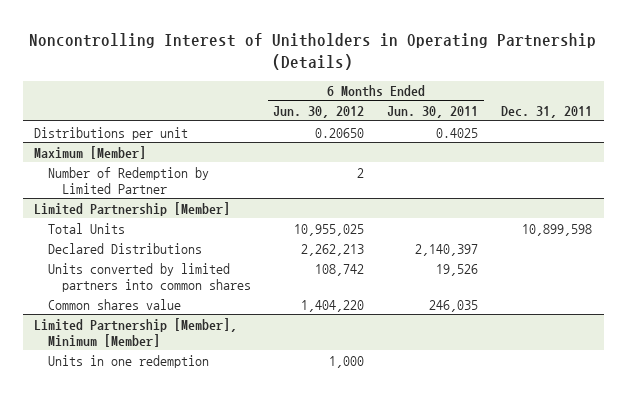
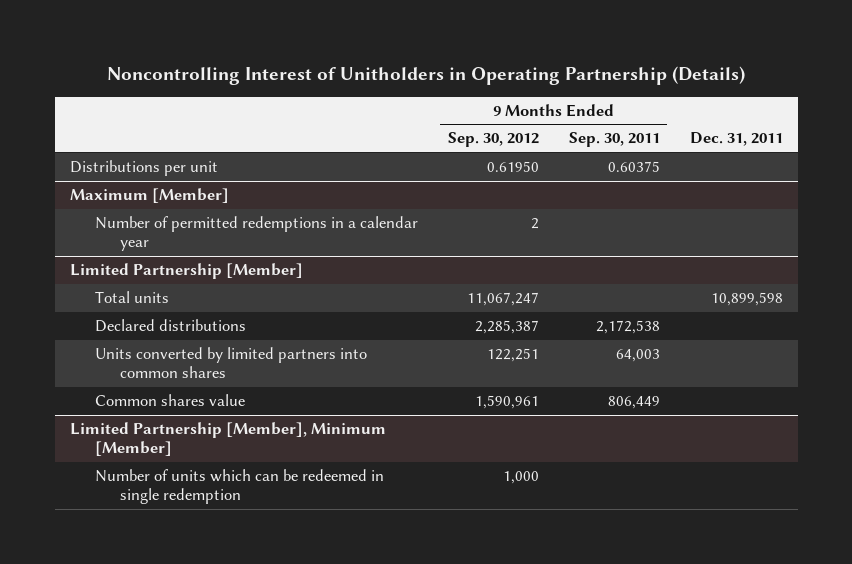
- | 6 Months Ended Jun. 30, 2012 | 6 Months Ended Jun. 30, 2011 | Dec. 31, 2011
+ | 9 Months Ended Sep. 30, 2012 | 9 Months Ended Sep. 30, 2011 | Dec. 31, 2011
@ Maximum [Member]
- Number of Redemption by Limited Partner | 2 | |
+ Number of permitted redemptions in a calendar year | 2 | |
@ Limited Partnership [Member]
- Total Units | 10,955,025 | | 10,899,598
- Declared Distributions | 2,262,213 | 2,140,397 |
+ Total units | 11,067,247 | | 10,899,598
+ Declared distributions | 2,285,387 | 2,172,538 |
@ Limited Partnership [Member], Minimum [Member]
- Units in one redemption | 1,000 | |
+ Number of units which can be redeemed in single redemption | 1,000 | |

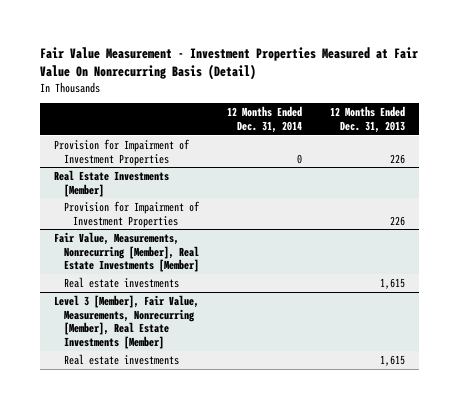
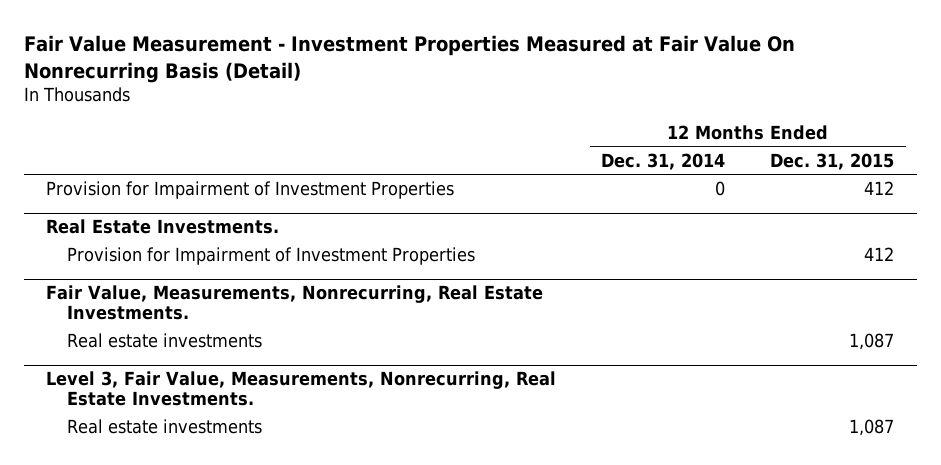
- | 12 Months Ended Dec. 31, 2014 | 12 Months Ended Dec. 31, 2013
+ | 12 Months Ended Dec. 31, 2014 | 12 Months Ended Dec. 31, 2015
- Real Estate Investments [Member]
+ Real Estate Investments.
- Fair Value, Measurements, Nonrecurring [Member], Real Estate Investments [Member]
+ Fair Value, Measurements, Nonrecurring, Real Estate Investments.
- Level 3 [Member], Fair Value, Measurements, Nonrecurring [Member], Real Estate Investments [Member]
+ Level 3, Fair Value, Measurements, Nonrecurring, Real Estate Investments.

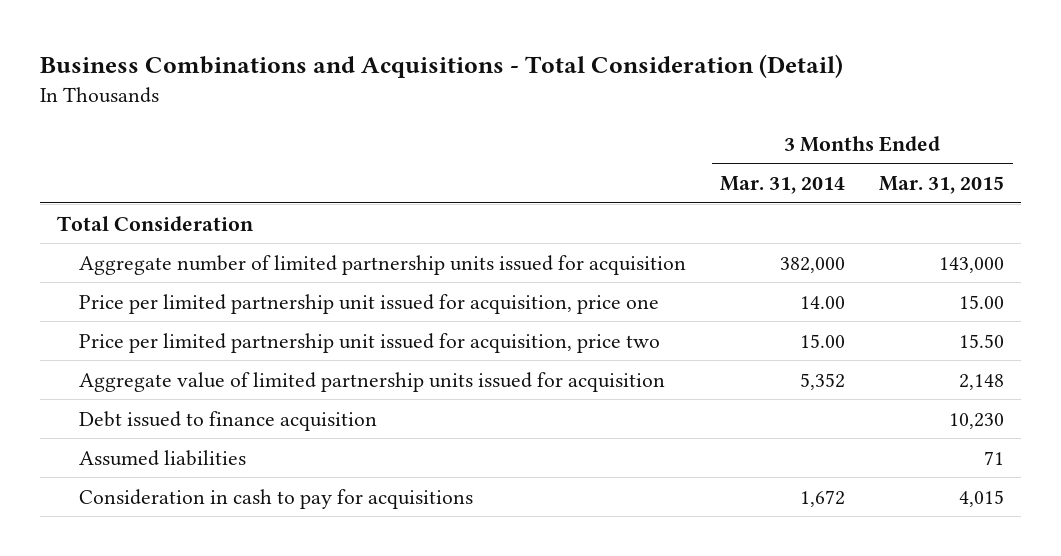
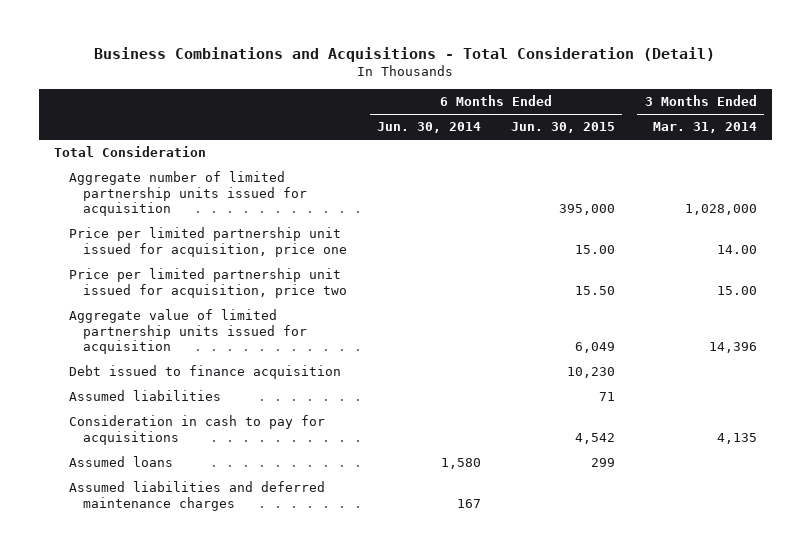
- | 3 Months Ended Mar. 31, 2014 | 3 Months Ended Mar. 31, 2015
+ | 6 Months Ended Jun. 30, 2014 | 6 Months Ended Jun. 30, 2015 | 3 Months Ended Mar. 31, 2014
- Aggregate number of limited partnership units issued for acquisition | 382,000 | 143,000
+ Aggregate number of limited partnership units issued for acquisition | | 395,000 | 1,028,000
- Aggregate value of limited partnership units issued for acquisition | 5,352 | 2,148
+ Aggregate value of limited partnership units issued for acquisition | | 6,049 | 14,396
- Consideration in cash to pay for acquisitions | 1,672 | 4,015
+ Consideration in cash to pay for acquisitions | | 4,542 | 4,135
+ Assumed loans | 1,580 | 299 |
+ Assumed liabilities and deferred maintenance charges | 167 | |

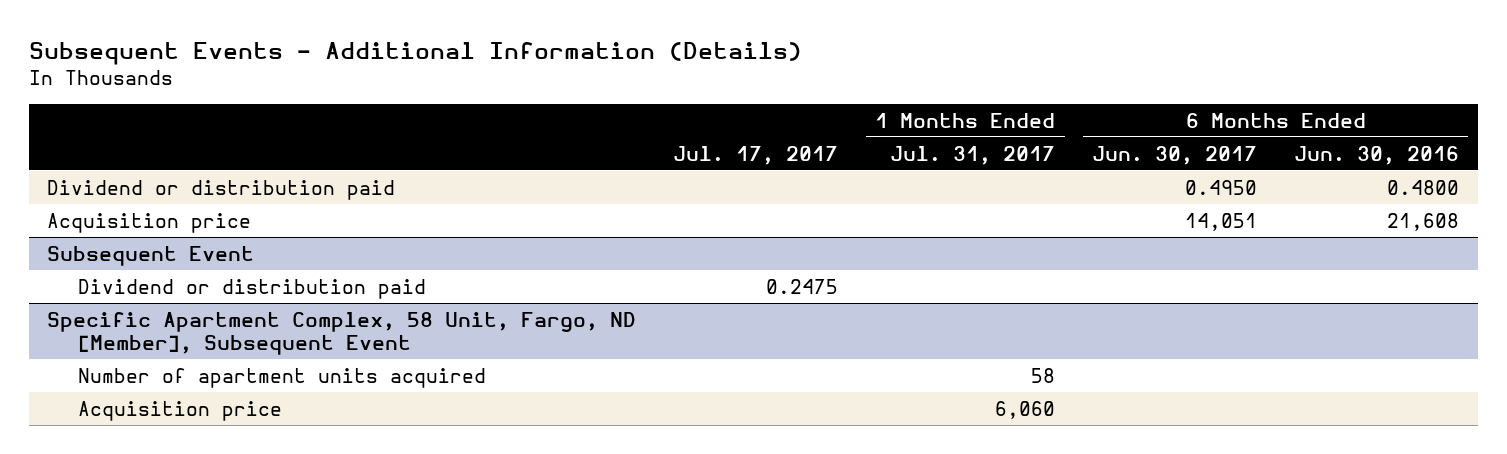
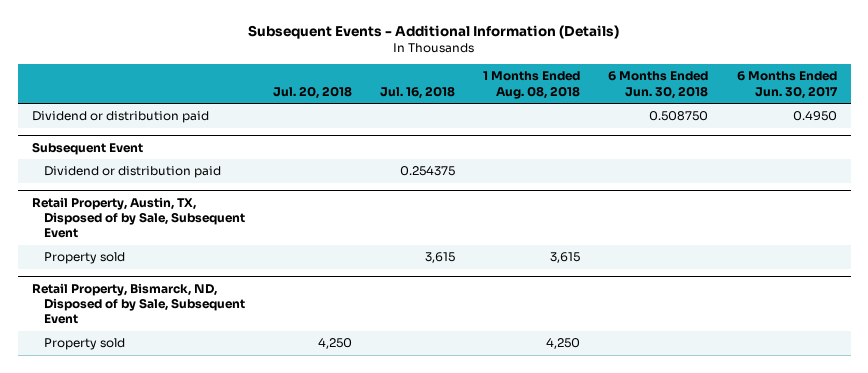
- | Jul. 17, 2017 | 1 Months Ended Jul. 31, 2017 | 6 Months Ended Jun. 30, 2017 | 6 Months Ended Jun. 30, 2016
+ | Jul. 20, 2018 | Jul. 16, 2018 | 1 Months Ended Aug. 08, 2018 | 6 Months Ended Jun. 30, 2018 | 6 Months Ended Jun. 30, 2017
- Acquisition price | | | 14,051 | 21,608
- Specific Apartment Complex, 58 Unit, Fargo, ND [Member], Subsequent Event
- Number of apartment units acquired | | 58 | |
- Acquisition price | | 6,060 | |
+ Retail Property, Austin, TX, Disposed of by Sale, Subsequent Event
+ Property sold | | 3,615 | 3,615 | |
+ Retail Property, Bismarck, ND, Disposed of by Sale, Subsequent Event
+ Property sold | 4,250 | | 4,250 | |

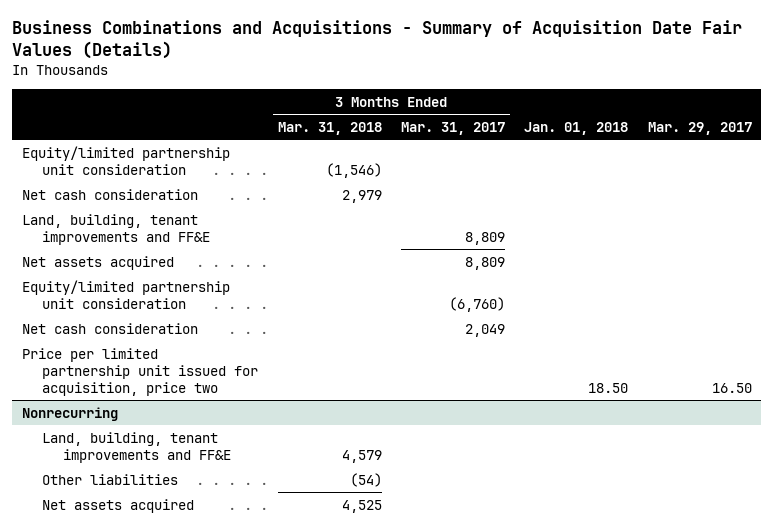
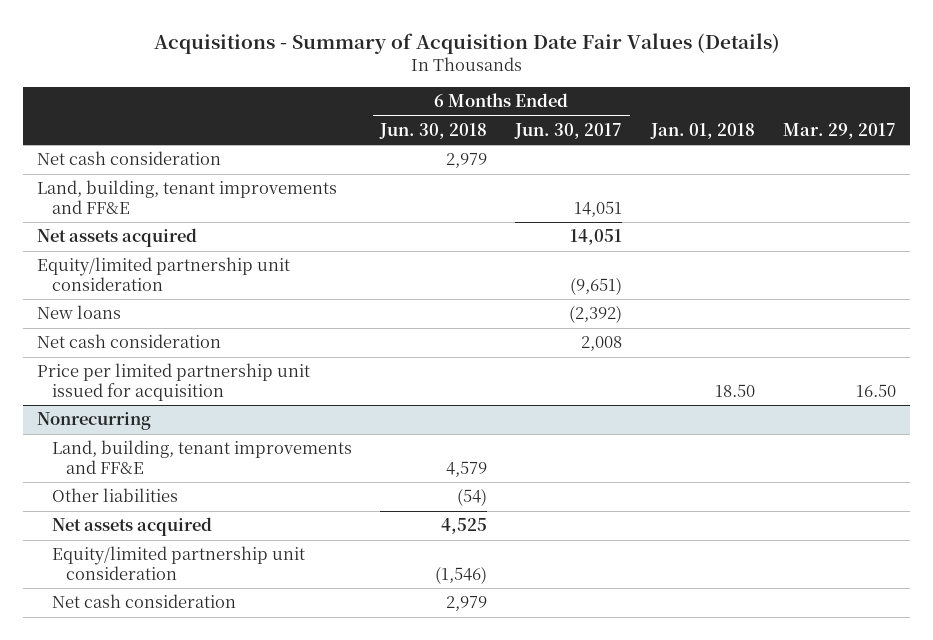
- Business Combinations and Acquisitions - Summary of Acquisition Date Fair Values (Details)
+ Acquisitions - Summary of Acquisition Date Fair Values (Details)
- | 3 Months Ended Mar. 31, 2018 | 3 Months Ended Mar. 31, 2017 | Jan. 01, 2018 | Mar. 29, 2017
+ | 6 Months Ended Jun. 30, 2018 | 6 Months Ended Jun. 30, 2017 | Jan. 01, 2018 | Mar. 29, 2017
- Equity/limited partnership unit consideration | (1,546) | | |
+ New loans | | (2,392) | |
- Price per limited partnership unit issued for acquisition, price two | | | 18.50 | 16.50
+ Price per limited partnership unit issued for acquisition | | | 18.50 | 16.50
@ Nonrecurring
+ Equity/limited partnership unit consideration | (1,546) | | |
+ Net cash consideration | 2,979 | | |

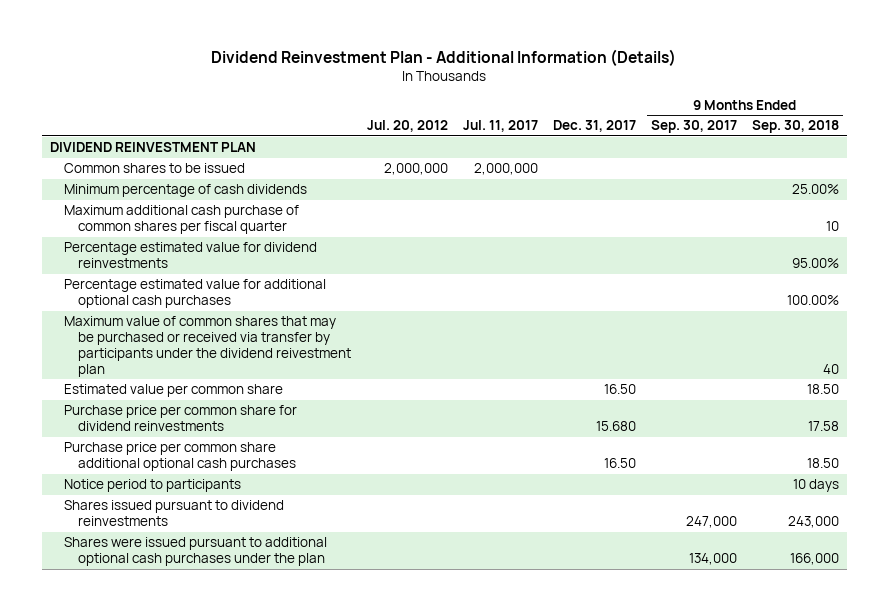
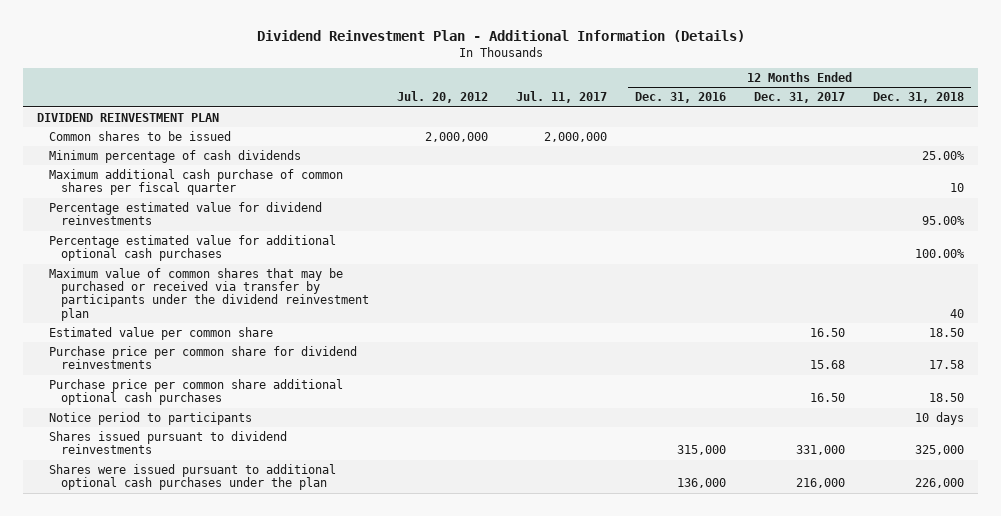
- | Jul. 20, 2012 | Jul. 11, 2017 | Dec. 31, 2017 | 9 Months Ended Sep. 30, 2017 | 9 Months Ended Sep. 30, 2018
+ | Jul. 20, 2012 | Jul. 11, 2017 | 12 Months Ended Dec. 31, 2016 | 12 Months Ended Dec. 31, 2017 | 12 Months Ended Dec. 31, 2018
- Maximum value of common shares that may be purchased or received via transfer by participants under the dividend reivestment plan | | | | | 40
+ Maximum value of common shares that may be purchased or received via transfer by participants under the dividend reinvestment plan | | | | | 40

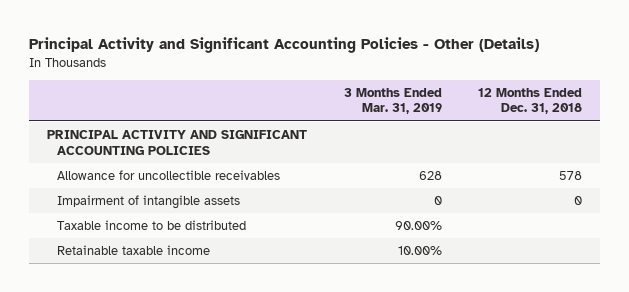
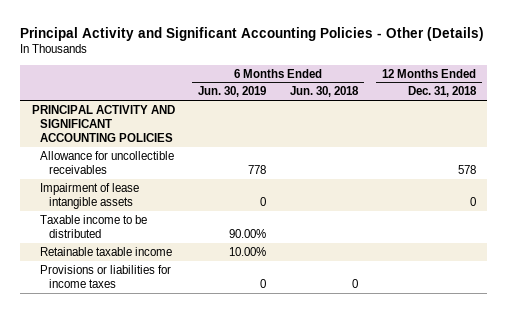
- | 3 Months Ended Mar. 31, 2019 | 12 Months Ended Dec. 31, 2018
+ | 6 Months Ended Jun. 30, 2019 | 6 Months Ended Jun. 30, 2018 | 12 Months Ended Dec. 31, 2018
- Impairment of intangible assets | 0 | 0
+ Impairment of lease intangible assets | 0 | | 0
+ Provisions or liabilities for income taxes | 0 | 0 |

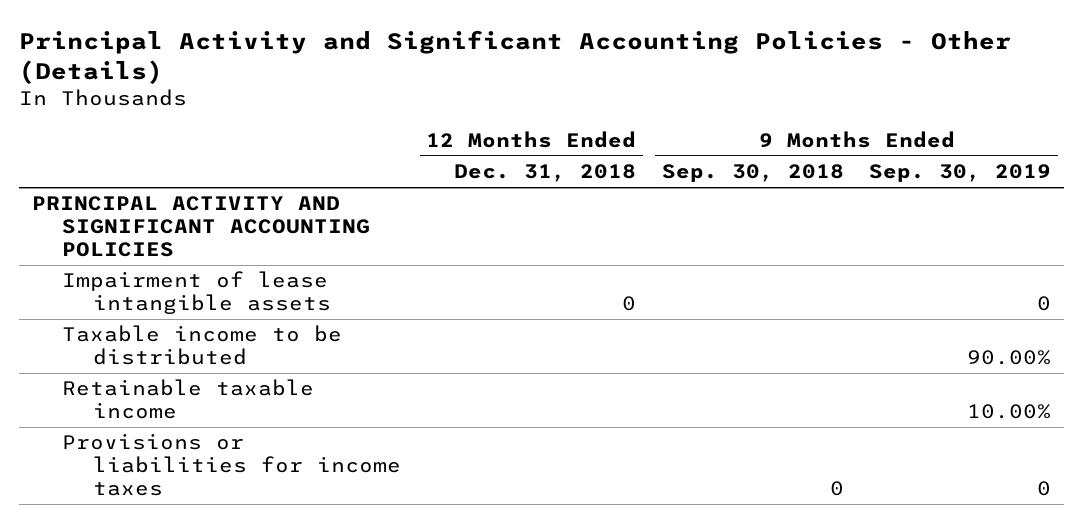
- | 6 Months Ended Jun. 30, 2019 | 6 Months Ended Jun. 30, 2018 | 12 Months Ended Dec. 31, 2018
+ | 12 Months Ended Dec. 31, 2018 | 9 Months Ended Sep. 30, 2018 | 9 Months Ended Sep. 30, 2019
- Allowance for uncollectible receivables | 778 | | 578

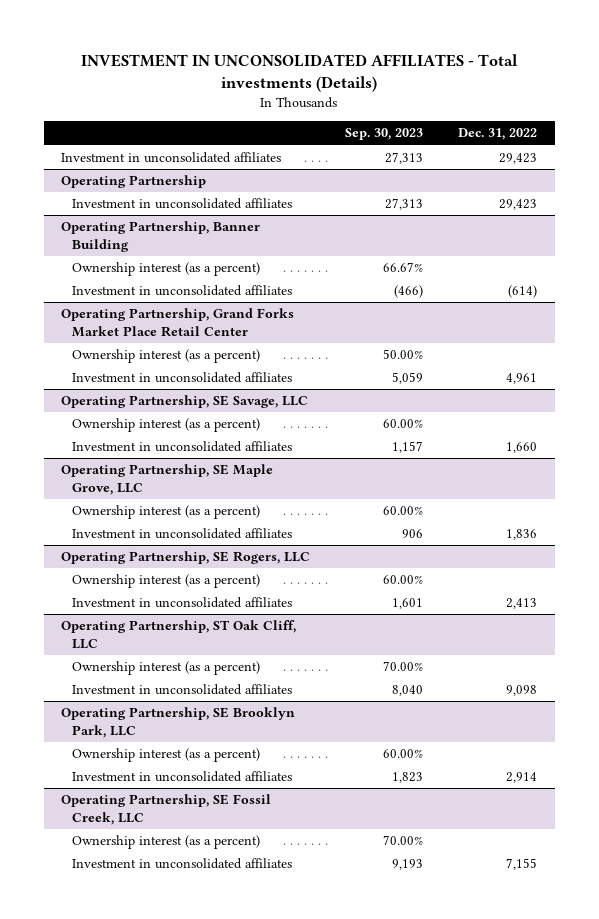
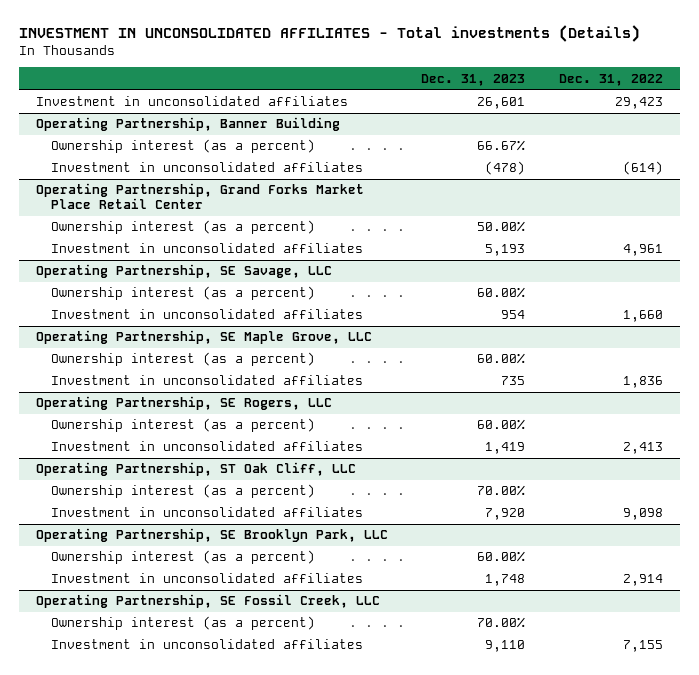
- | Sep. 30, 2023 | Dec. 31, 2022
+ | Dec. 31, 2023 | Dec. 31, 2022
- Operating Partnership
- Investment in unconsolidated affiliates | 27,313 | 29,423

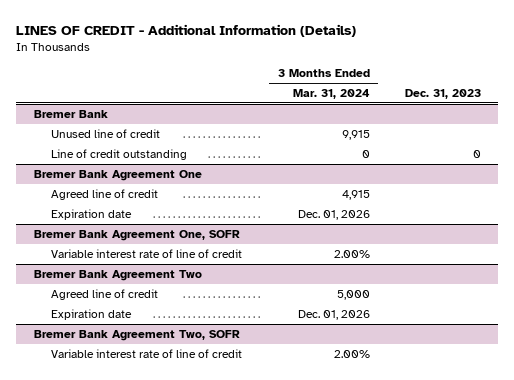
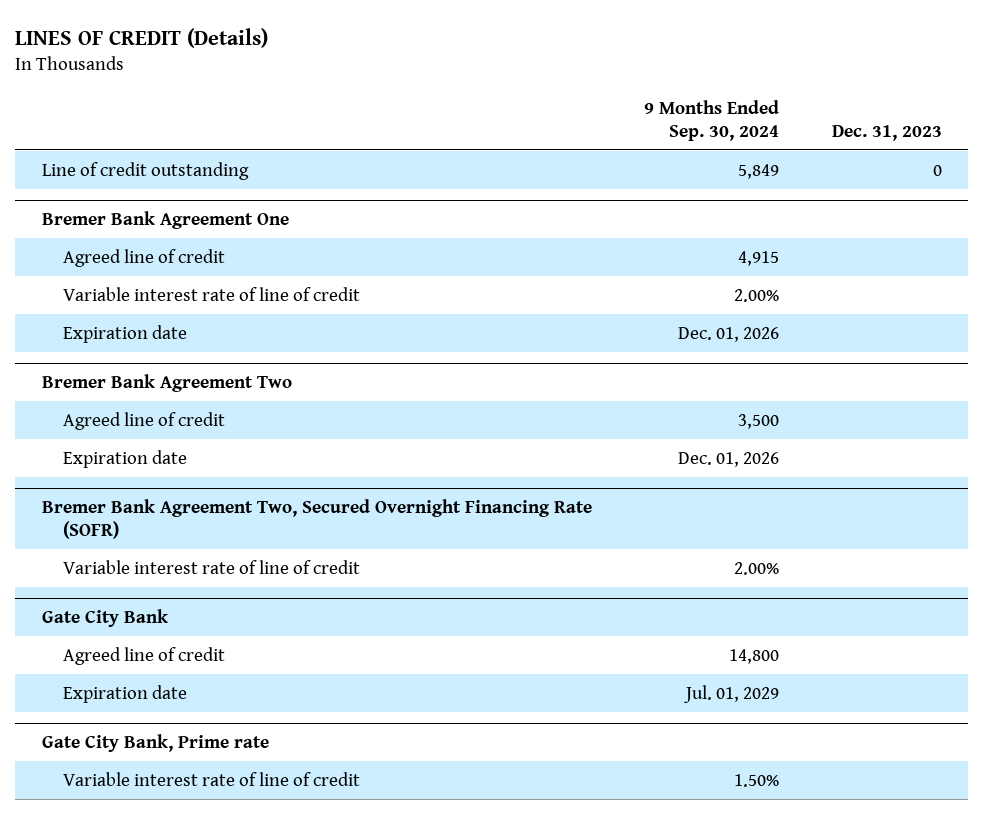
- LINES OF CREDIT - Additional Information (Details)
+ LINES OF CREDIT (Details)
- | 3 Months Ended Mar. 31, 2024 | Dec. 31, 2023
+ | 9 Months Ended Sep. 30, 2024 | Dec. 31, 2023
- Bremer Bank
- Unused line of credit | 9,915 |
- Line of credit outstanding | 0 | 0
+ Line of credit outstanding | 5,849 | 0
@ Bremer Bank Agreement One
+ Variable interest rate of line of credit | 2.00% |
- Bremer Bank Agreement One, SOFR
- Variable interest rate of line of credit | 2.00% |
- Bremer Bank Agreement Two, SOFR
+ Bremer Bank Agreement Two, Secured Overnight Financing Rate (SOFR)
+ Gate City Bank
+ Agreed line of credit | 14,800 |
+ Expiration date | Jul. 01, 2029 |
+ Gate City Bank, Prime rate
+ Variable interest rate of line of credit | 1.50% |

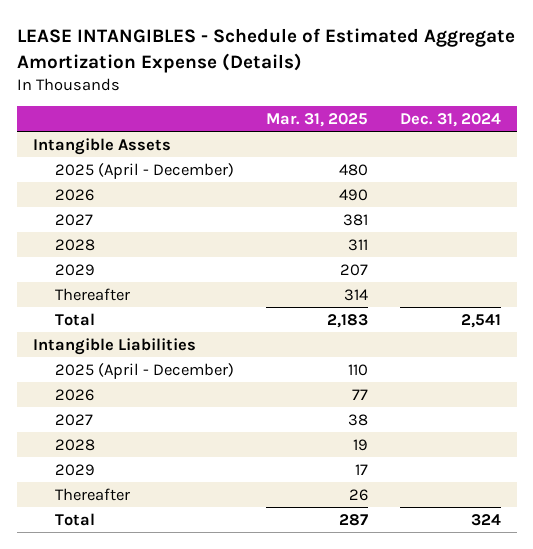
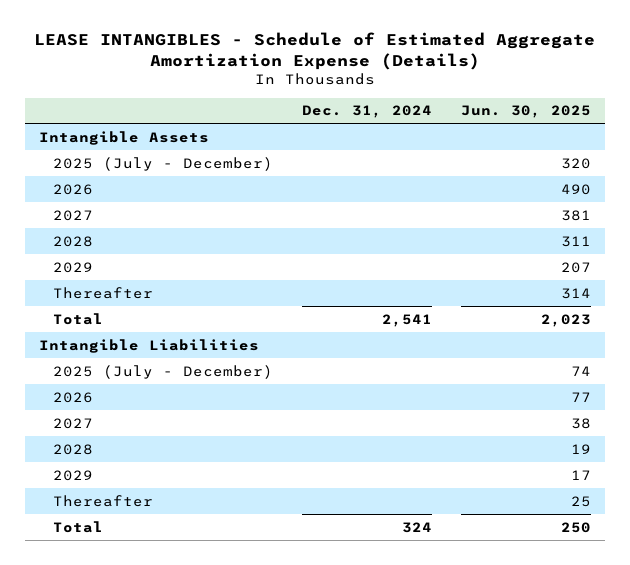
- | Mar. 31, 2025 | Dec. 31, 2024
+ | Dec. 31, 2024 | Jun. 30, 2025
- 2025 (April - December) | 480 |
+ 2025 (July - December) | | 320
- 2025 (April - December) | 110 |
+ 2025 (July - December) | | 74

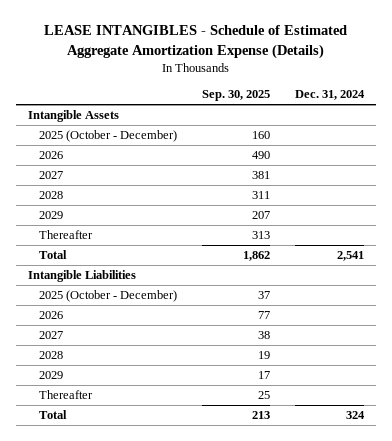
- | Dec. 31, 2024 | Jun. 30, 2025
+ | Sep. 30, 2025 | Dec. 31, 2024
- 2025 (July - December) | | 320
+ 2025 (October - December) | 160 |
- 2025 (July - December) | | 74
+ 2025 (October - December) | 37 |

